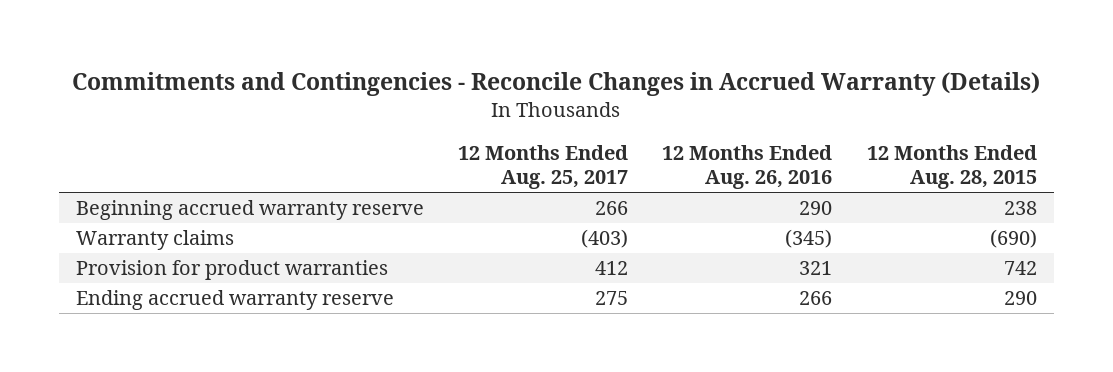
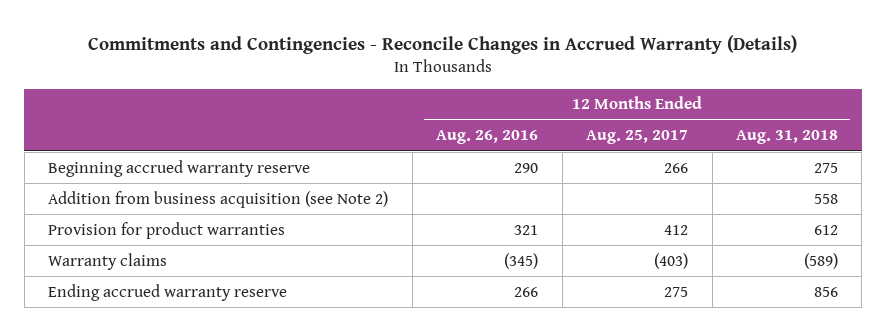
- | 12 Months Ended Aug. 25, 2017 | 12 Months Ended Aug. 26, 2016 | 12 Months Ended Aug. 28, 2015
+ | 12 Months Ended Aug. 26, 2016 | 12 Months Ended Aug. 25, 2017 | 12 Months Ended Aug. 31, 2018
+ Addition from business acquisition (see Note 2) | | | 558
moved down: Warranty claims | (345) | (403) | (589)

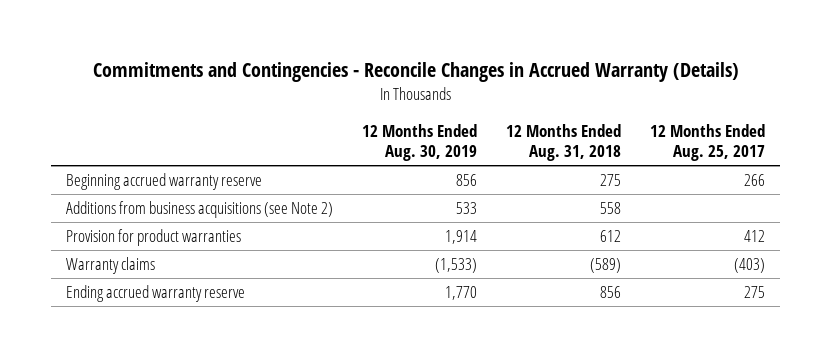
- | 12 Months Ended Aug. 26, 2016 | 12 Months Ended Aug. 25, 2017 | 12 Months Ended Aug. 31, 2018
+ | 12 Months Ended Aug. 30, 2019 | 12 Months Ended Aug. 31, 2018 | 12 Months Ended Aug. 25, 2017
- Addition from business acquisition (see Note 2) | | | 558
+ Additions from business acquisitions (see Note 2) | 533 | 558 |

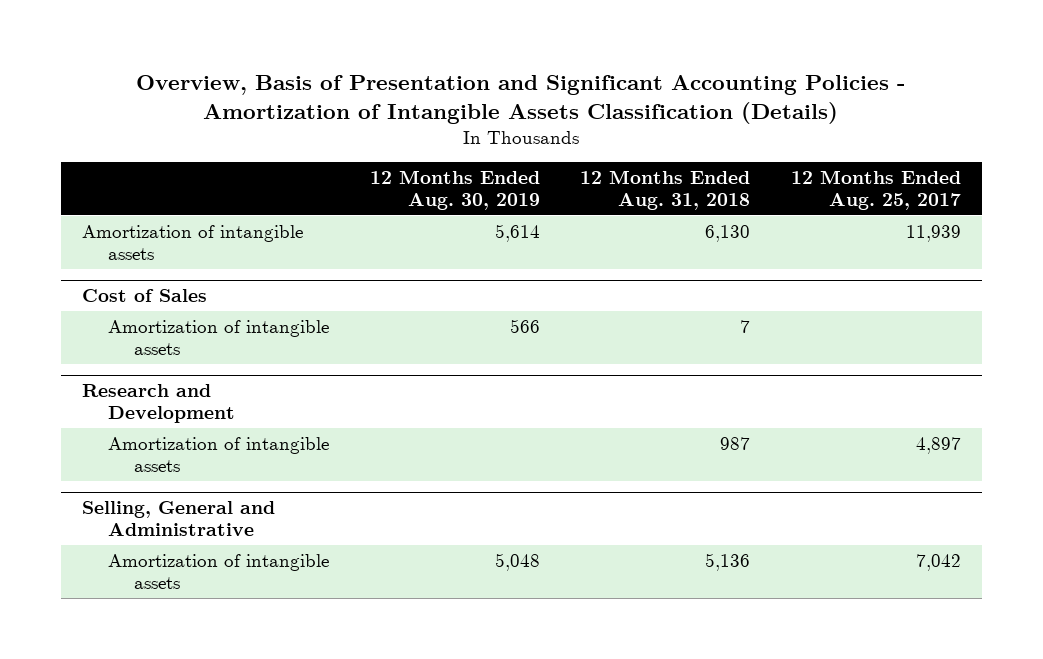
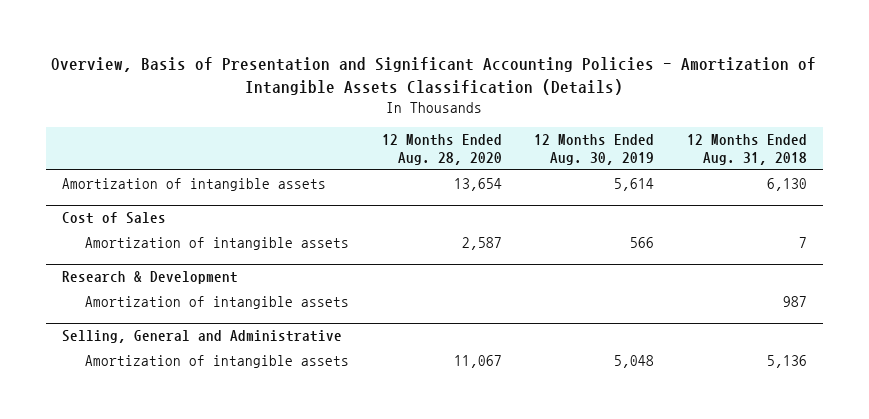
- | 12 Months Ended Aug. 30, 2019 | 12 Months Ended Aug. 31, 2018 | 12 Months Ended Aug. 25, 2017
+ | 12 Months Ended Aug. 28, 2020 | 12 Months Ended Aug. 30, 2019 | 12 Months Ended Aug. 31, 2018
- Research and Development
+ Research & Development

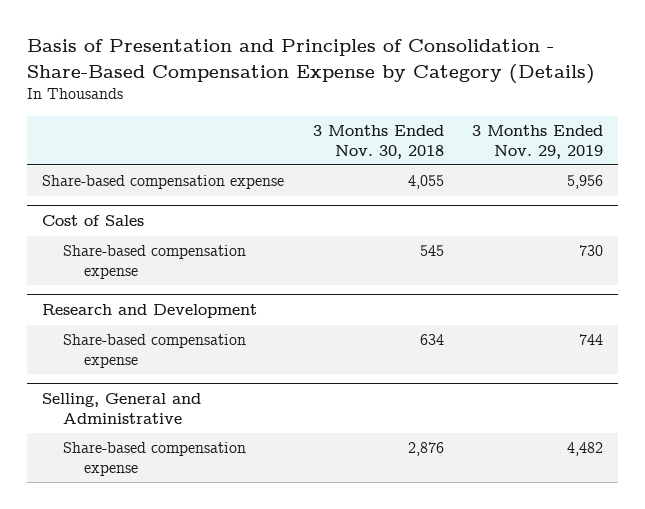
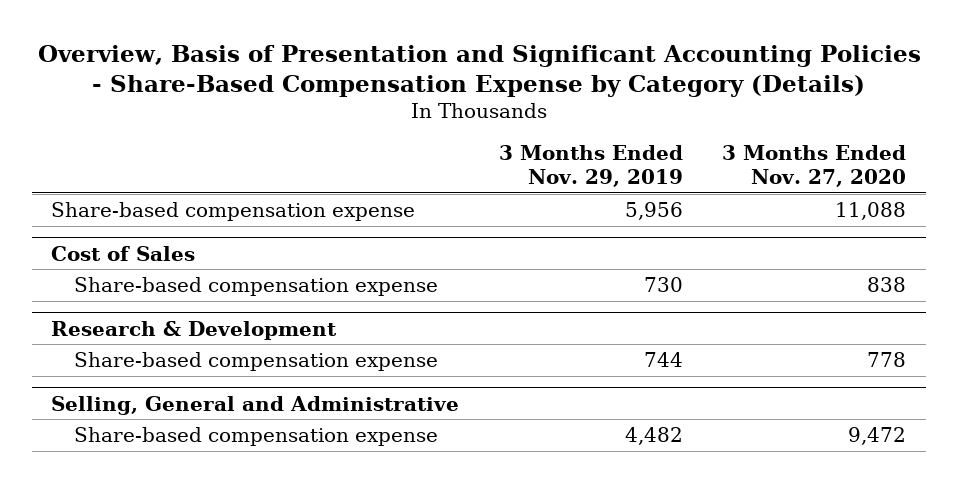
- Basis of Presentation and Principles of Consolidation - Share-Based Compensation Expense by Category (Details)
+ Overview, Basis of Presentation and Significant Accounting Policies - Share-Based Compensation Expense by Category (Details)
- | 3 Months Ended Nov. 30, 2018 | 3 Months Ended Nov. 29, 2019
+ | 3 Months Ended Nov. 29, 2019 | 3 Months Ended Nov. 27, 2020
- Research and Development
+ Research & Development

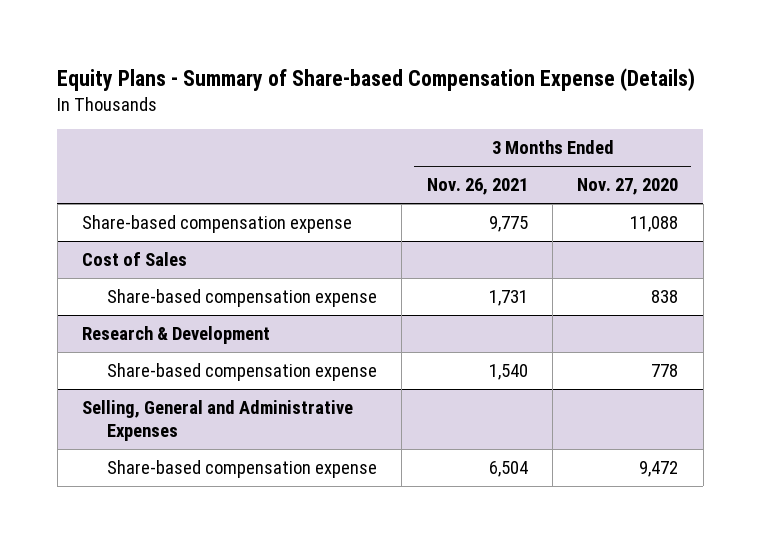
- Overview, Basis of Presentation and Significant Accounting Policies - Share-Based Compensation Expense by Category (Details)
+ Equity Plans - Summary of Share-based Compensation Expense (Details)
- | 3 Months Ended Nov. 29, 2019 | 3 Months Ended Nov. 27, 2020
+ | 3 Months Ended Nov. 26, 2021 | 3 Months Ended Nov. 27, 2020
- Selling, General and Administrative
+ Selling, General and Administrative Expenses

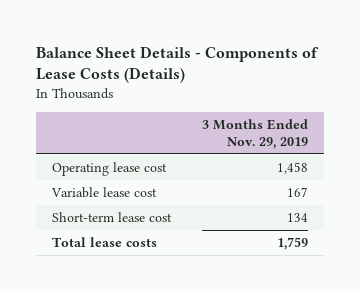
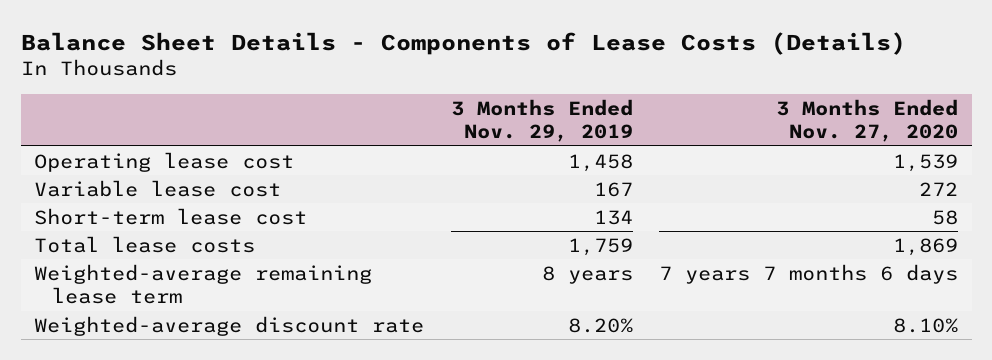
- | 3 Months Ended Nov. 29, 2019
+ | 3 Months Ended Nov. 29, 2019 | 3 Months Ended Nov. 27, 2020
+ Weighted-average remaining lease term | 8 years | 7 years 7 months 6 days
+ Weighted-average discount rate | 8.20% | 8.10%

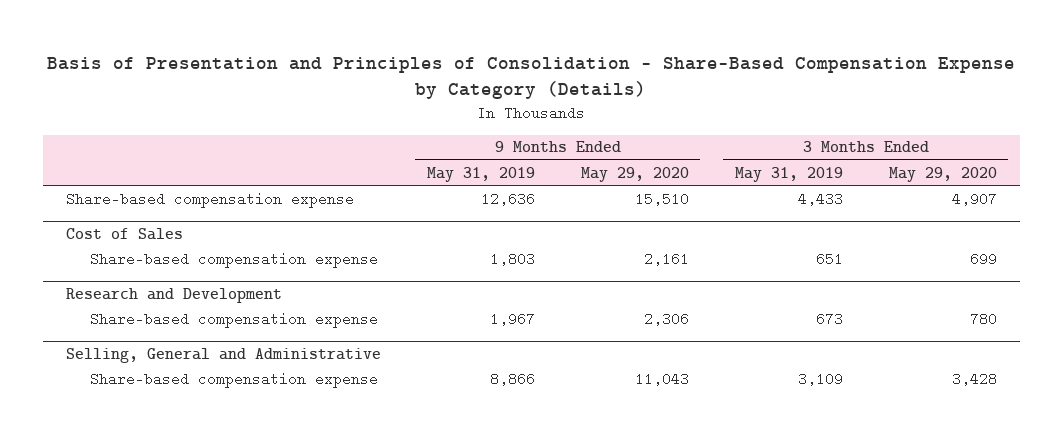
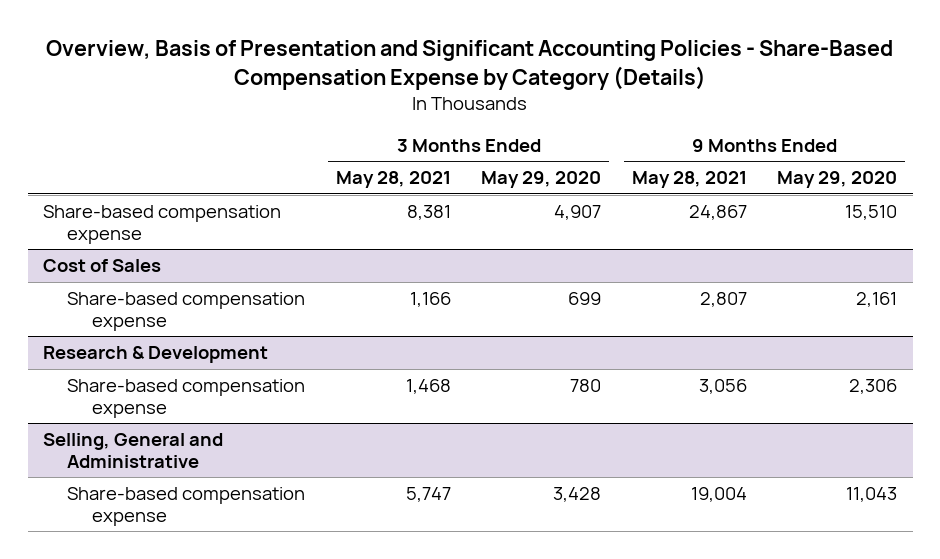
- Basis of Presentation and Principles of Consolidation - Share-Based Compensation Expense by Category (Details)
+ Overview, Basis of Presentation and Significant Accounting Policies - Share-Based Compensation Expense by Category (Details)
- | 9 Months Ended May 31, 2019 | 9 Months Ended May 29, 2020 | 3 Months Ended May 31, 2019 | 3 Months Ended May 29, 2020
+ | 3 Months Ended May 28, 2021 | 3 Months Ended May 29, 2020 | 9 Months Ended May 28, 2021 | 9 Months Ended May 29, 2020
- Research and Development
+ Research & Development

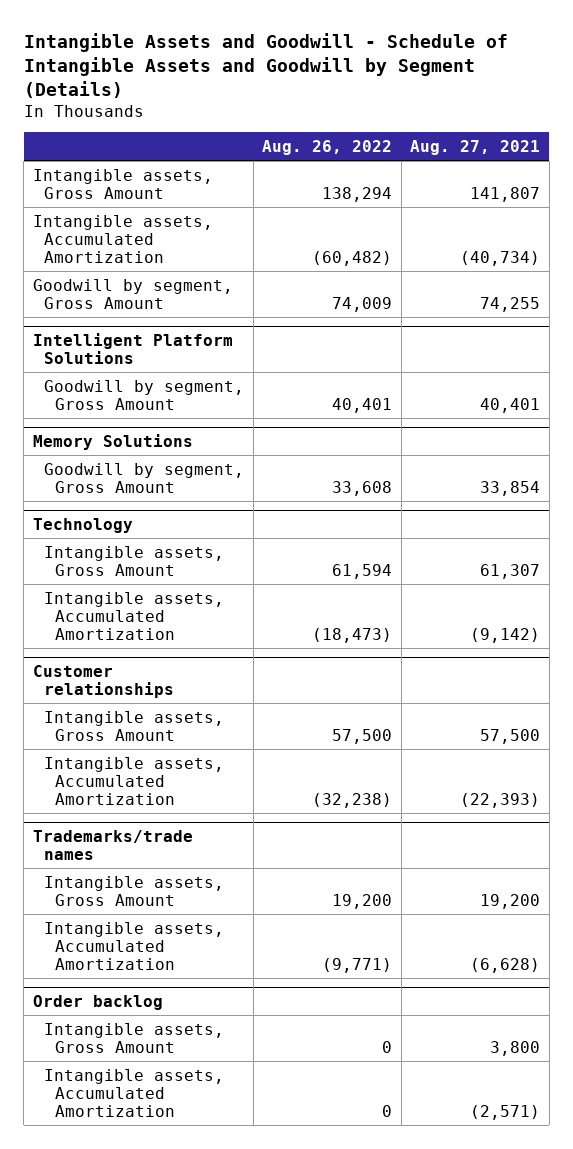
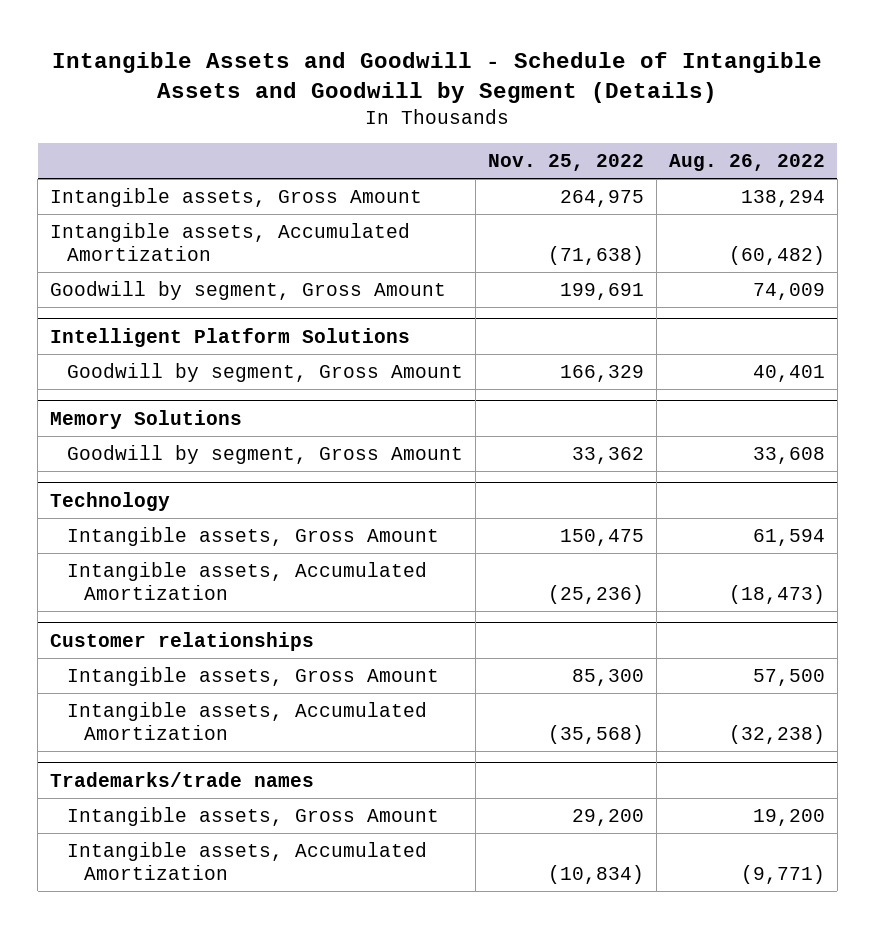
- | Aug. 26, 2022 | Aug. 27, 2021
+ | Nov. 25, 2022 | Aug. 26, 2022
- Order backlog
- Intangible assets, Gross Amount | 0 | 3,800
- Intangible assets, Accumulated Amortization | 0 | (2,571)

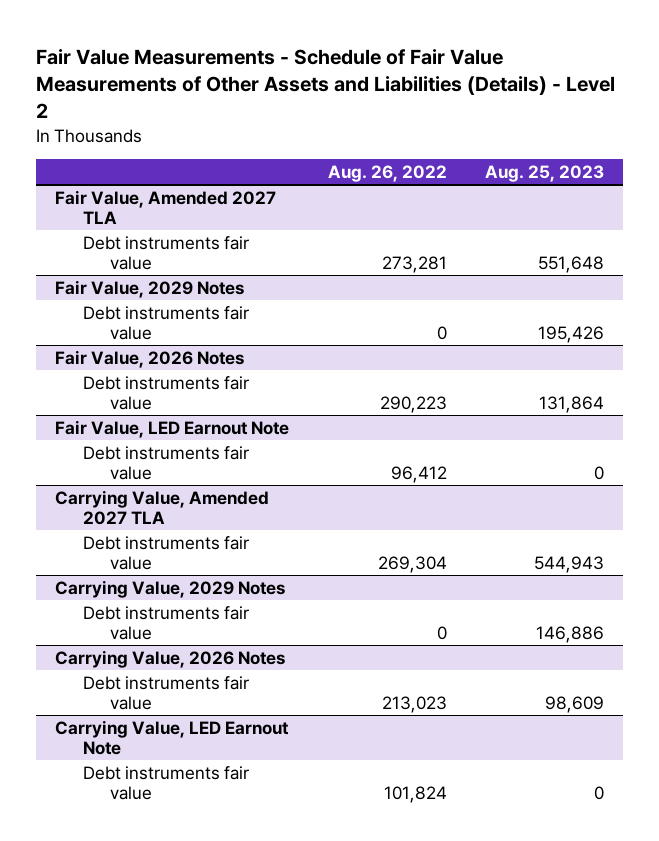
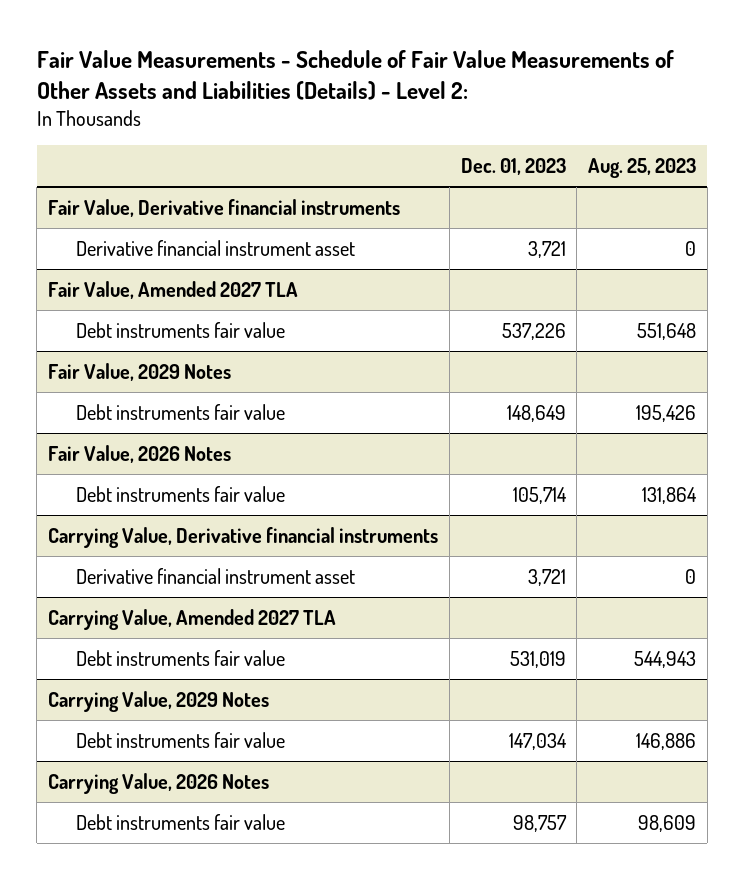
- Fair Value Measurements - Schedule of Fair Value Measurements of Other Assets and Liabilities (Details) - Level 2
+ Fair Value Measurements - Schedule of Fair Value Measurements of Other Assets and Liabilities (Details) - Level 2:
- | Aug. 26, 2022 | Aug. 25, 2023
+ | Dec. 01, 2023 | Aug. 25, 2023
+ Fair Value, Derivative financial instruments
+ Derivative financial instrument asset | 3,721 | 0
- Fair Value, LED Earnout Note
- Debt instruments fair value | 96,412 | 0
+ Carrying Value, Derivative financial instruments
+ Derivative financial instrument asset | 3,721 | 0
- Carrying Value, LED Earnout Note
- Debt instruments fair value | 101,824 | 0

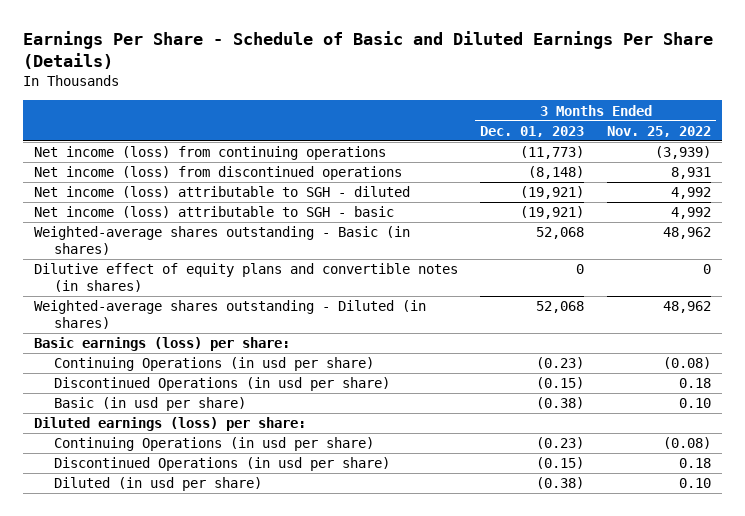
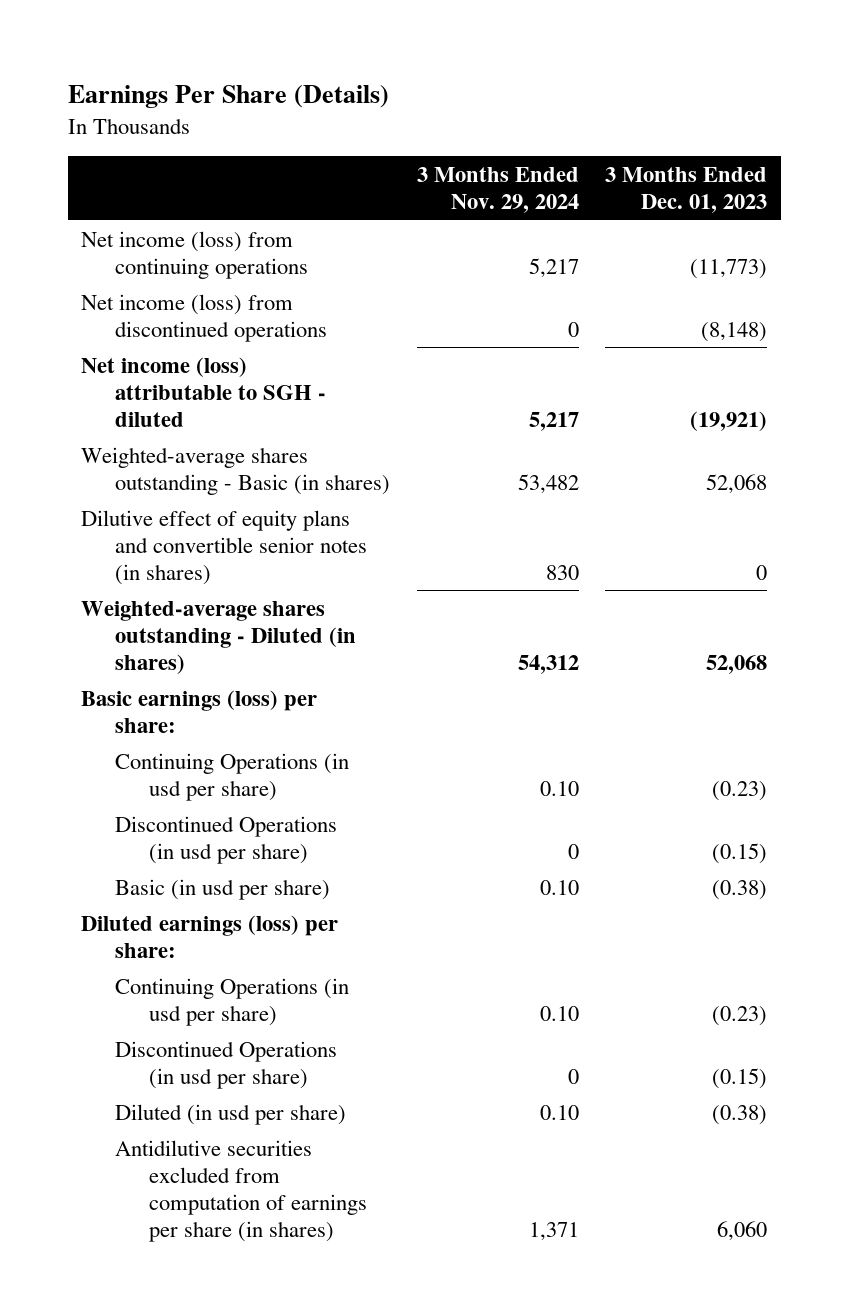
- Earnings Per Share - Schedule of Basic and Diluted Earnings Per Share (Details)
+ Earnings Per Share (Details)
- | 3 Months Ended Dec. 01, 2023 | 3 Months Ended Nov. 25, 2022
+ | 3 Months Ended Nov. 29, 2024 | 3 Months Ended Dec. 01, 2023
- Net income (loss) attributable to SGH - basic | (19,921) | 4,992
- Dilutive effect of equity plans and convertible notes (in shares) | 0 | 0
+ Dilutive effect of equity plans and convertible senior notes (in shares) | 830 | 0
+ Antidilutive securities excluded from computation of earnings per share (in shares) | 1,371 | 6,060

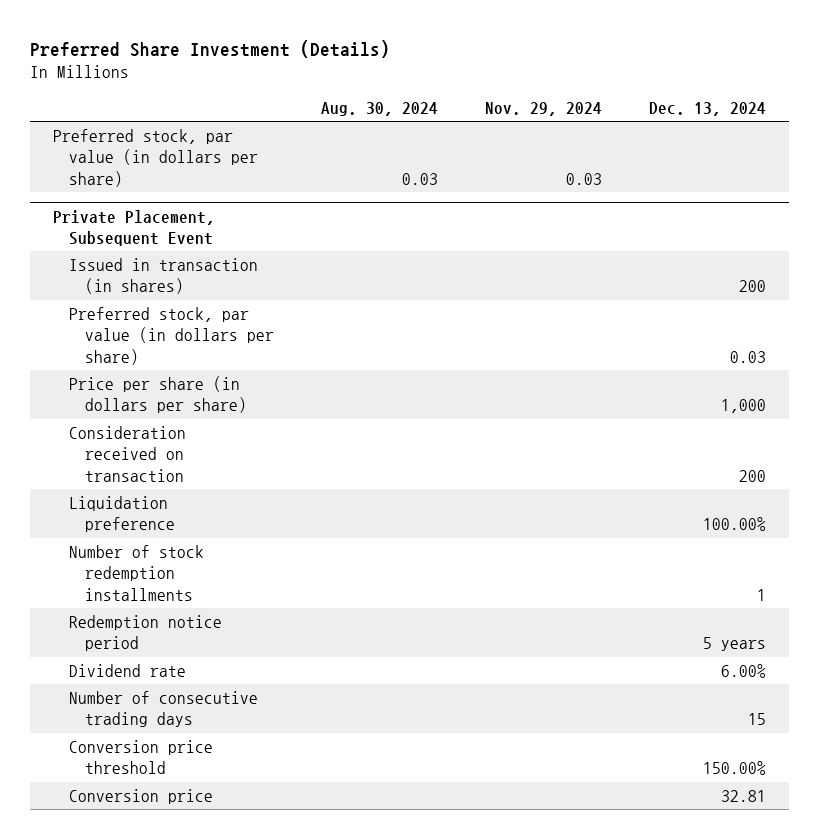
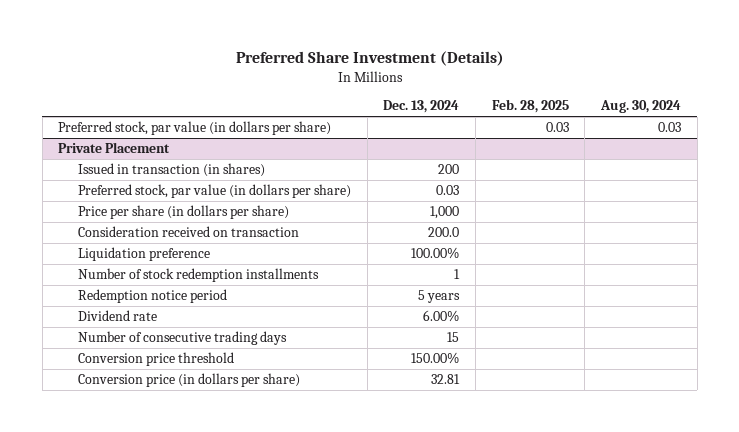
- | Aug. 30, 2024 | Nov. 29, 2024 | Dec. 13, 2024
+ | Dec. 13, 2024 | Feb. 28, 2025 | Aug. 30, 2024
- Private Placement, Subsequent Event
+ Private Placement
- Consideration received on transaction | | | 200
+ Consideration received on transaction | 200.0 | |
- Conversion price | | | 32.81
+ Conversion price (in dollars per share) | 32.81 | |

